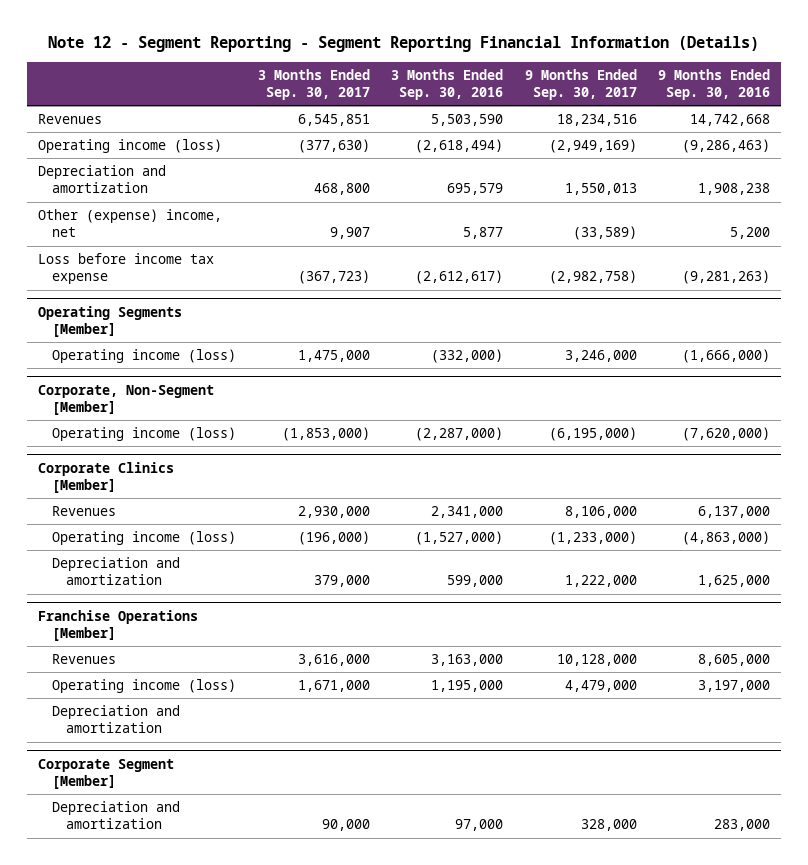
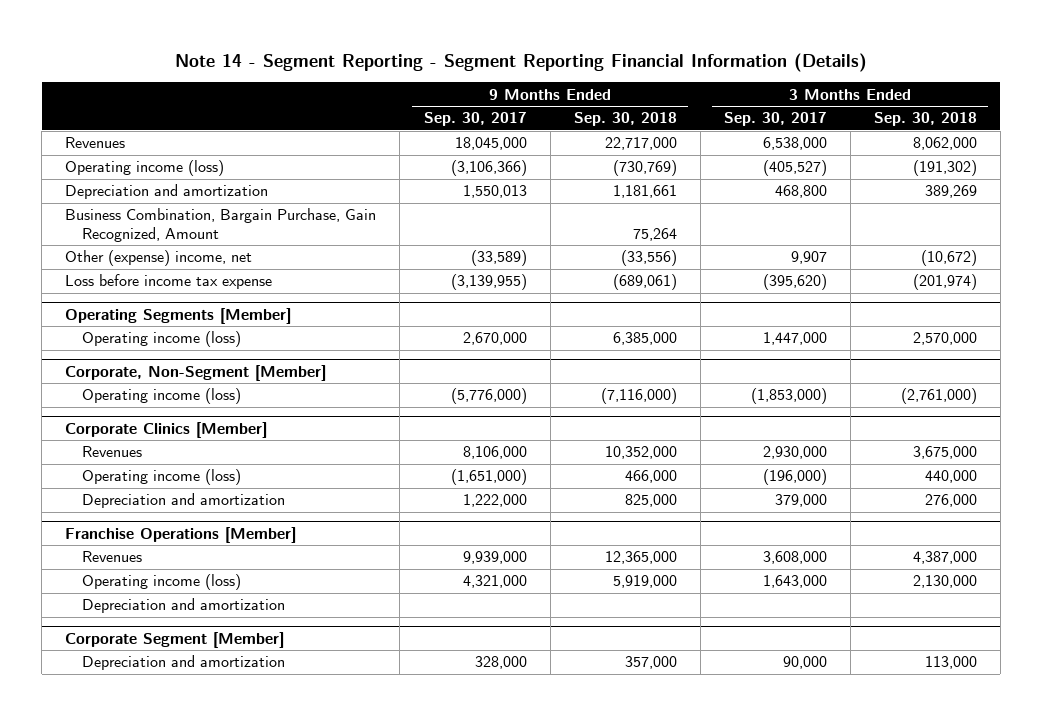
- Note 12 - Segment Reporting - Segment Reporting Financial Information (Details)
+ Note 14 - Segment Reporting - Segment Reporting Financial Information (Details)
- | 3 Months Ended Sep. 30, 2017 | 3 Months Ended Sep. 30, 2016 | 9 Months Ended Sep. 30, 2017 | 9 Months Ended Sep. 30, 2016
+ | 9 Months Ended Sep. 30, 2017 | 9 Months Ended Sep. 30, 2018 | 3 Months Ended Sep. 30, 2017 | 3 Months Ended Sep. 30, 2018
- Revenues | 6,545,851 | 5,503,590 | 18,234,516 | 14,742,668
- Operating income (loss) | (377,630) | (2,618,494) | (2,949,169) | (9,286,463)
+ Revenues | 18,045,000 | 22,717,000 | 6,538,000 | 8,062,000
+ Operating income (loss) | (3,106,366) | (730,769) | (405,527) | (191,302)
+ Business Combination, Bargain Purchase, Gain Recognized, Amount | | 75,264 | |
- Loss before income tax expense | (367,723) | (2,612,617) | (2,982,758) | (9,281,263)
+ Loss before income tax expense | (3,139,955) | (689,061) | (395,620) | (201,974)
@ Operating Segments [Member]
- Operating income (loss) | 1,475,000 | (332,000) | 3,246,000 | (1,666,000)
+ Operating income (loss) | 2,670,000 | 6,385,000 | 1,447,000 | 2,570,000
@ Corporate, Non-Segment [Member]
- Operating income (loss) | (1,853,000) | (2,287,000) | (6,195,000) | (7,620,000)
+ Operating income (loss) | (5,776,000) | (7,116,000) | (1,853,000) | (2,761,000)
@ Corporate Clinics [Member]
- Operating income (loss) | (196,000) | (1,527,000) | (1,233,000) | (4,863,000)
+ Operating income (loss) | (1,651,000) | 466,000 | (196,000) | 440,000
@ Franchise Operations [Member]
- Revenues | 3,616,000 | 3,163,000 | 10,128,000 | 8,605,000
- Operating income (loss) | 1,671,000 | 1,195,000 | 4,479,000 | 3,197,000
+ Revenues | 9,939,000 | 12,365,000 | 3,608,000 | 4,387,000
+ Operating income (loss) | 4,321,000 | 5,919,000 | 1,643,000 | 2,130,000

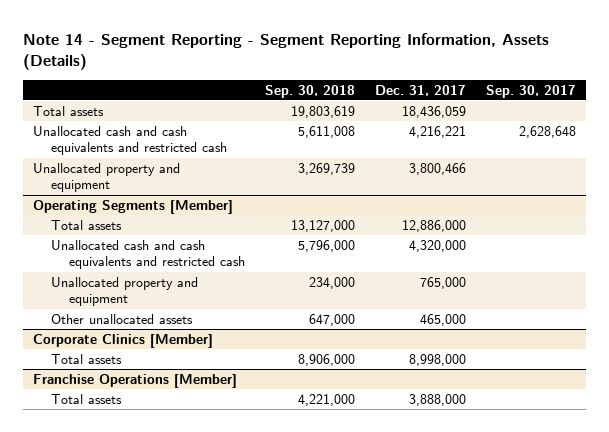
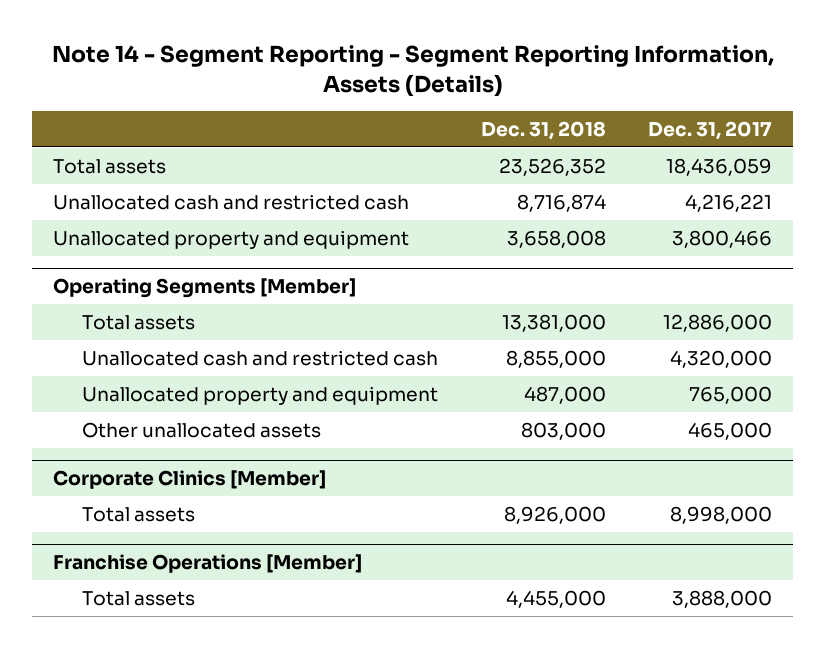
- | Sep. 30, 2018 | Dec. 31, 2017 | Sep. 30, 2017
+ | Dec. 31, 2018 | Dec. 31, 2017
- Unallocated cash and cash equivalents and restricted cash | 5,611,008 | 4,216,221 | 2,628,648
+ Unallocated cash and restricted cash | 8,716,874 | 4,216,221
@ Operating Segments [Member]
- Unallocated cash and cash equivalents and restricted cash | 5,796,000 | 4,320,000 |
+ Unallocated cash and restricted cash | 8,855,000 | 4,320,000

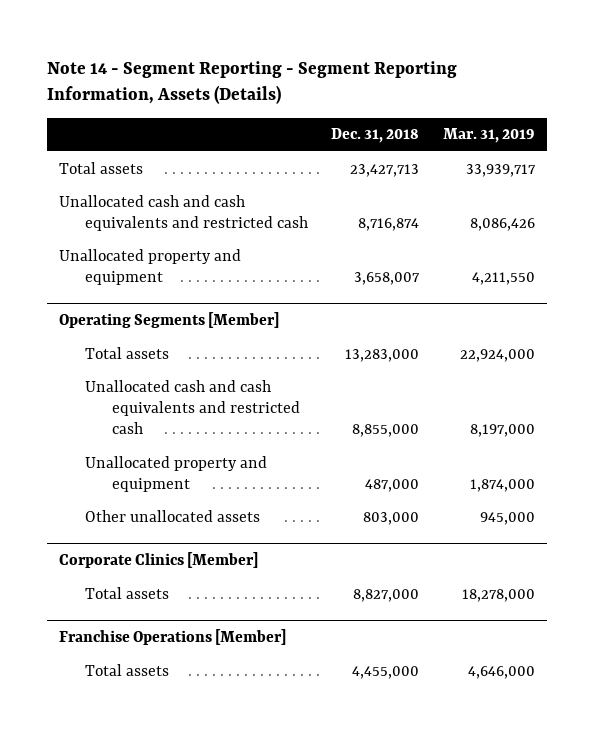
- | Dec. 31, 2018 | Dec. 31, 2017
+ | Dec. 31, 2018 | Mar. 31, 2019
- Total assets | 23,526,352 | 18,436,059
- Unallocated cash and restricted cash | 8,716,874 | 4,216,221
- Unallocated property and equipment | 3,658,008 | 3,800,466
+ Total assets | 23,427,713 | 33,939,717
+ Unallocated cash and cash equivalents and restricted cash | 8,716,874 | 8,086,426
+ Unallocated property and equipment | 3,658,007 | 4,211,550
@ Operating Segments [Member]
- Total assets | 13,381,000 | 12,886,000
- Unallocated cash and restricted cash | 8,855,000 | 4,320,000
+ Total assets | 13,283,000 | 22,924,000
+ Unallocated cash and cash equivalents and restricted cash | 8,855,000 | 8,197,000
@ Corporate Clinics [Member]
- Total assets | 8,926,000 | 8,998,000
+ Total assets | 8,827,000 | 18,278,000

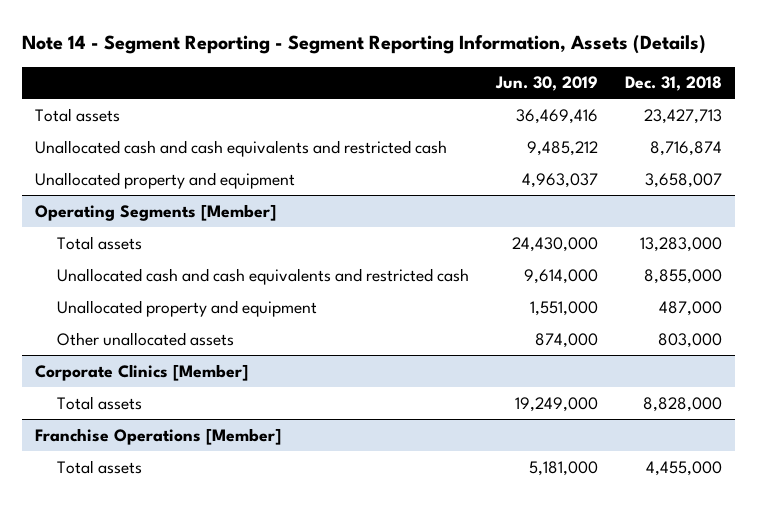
- | Dec. 31, 2018 | Mar. 31, 2019
+ | Jun. 30, 2019 | Dec. 31, 2018
@ Corporate Clinics [Member]
- Total assets | 8,827,000 | 18,278,000
+ Total assets | 19,249,000 | 8,828,000

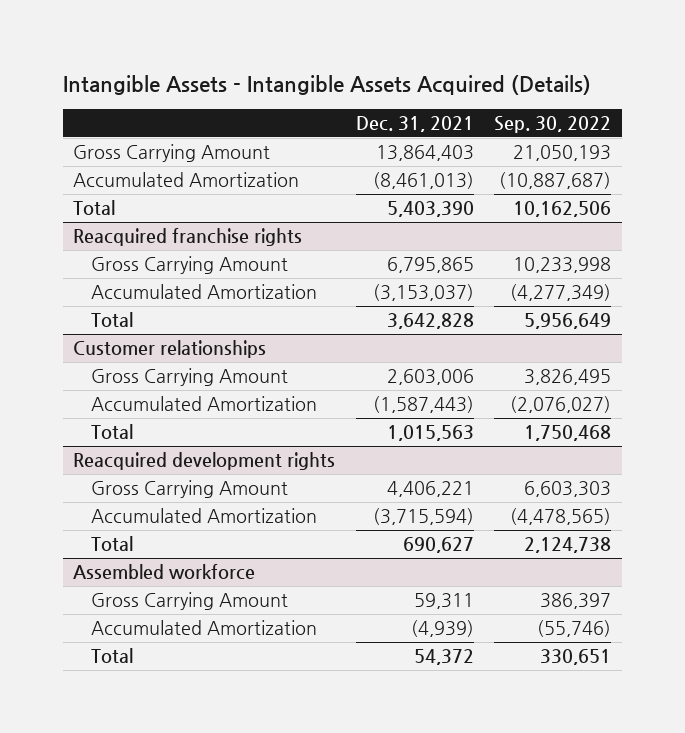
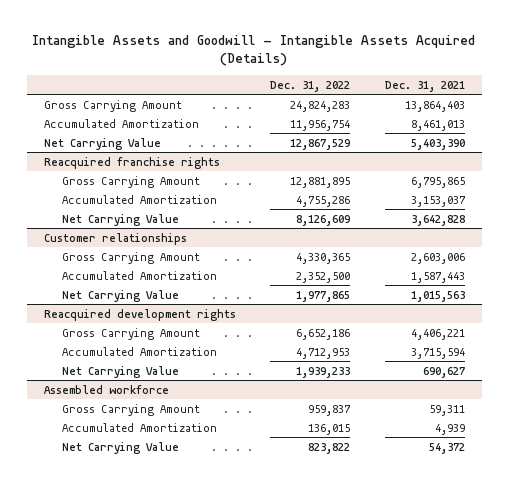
- Intangible Assets - Intangible Assets Acquired (Details)
+ Intangible Assets and Goodwill - Intangible Assets Acquired (Details)
- | Dec. 31, 2021 | Sep. 30, 2022
+ | Dec. 31, 2022 | Dec. 31, 2021
- Accumulated Amortization | (8,461,013) | (10,887,687)
- Total | 5,403,390 | 10,162,506
+ Accumulated Amortization | 11,956,754 | 8,461,013
+ Net Carrying Value | 12,867,529 | 5,403,390
@ Reacquired franchise rights
- Accumulated Amortization | (3,153,037) | (4,277,349)
- Total | 3,642,828 | 5,956,649
+ Accumulated Amortization | 4,755,286 | 3,153,037
+ Net Carrying Value | 8,126,609 | 3,642,828
@ Customer relationships
- Accumulated Amortization | (1,587,443) | (2,076,027)
- Total | 1,015,563 | 1,750,468
+ Accumulated Amortization | 2,352,500 | 1,587,443
+ Net Carrying Value | 1,977,865 | 1,015,563
@ Reacquired development rights
- Accumulated Amortization | (3,715,594) | (4,478,565)
- Total | 690,627 | 2,124,738
+ Accumulated Amortization | 4,712,953 | 3,715,594
+ Net Carrying Value | 1,939,233 | 690,627
@ Assembled workforce
- Accumulated Amortization | (4,939) | (55,746)
- Total | 54,372 | 330,651
+ Accumulated Amortization | 136,015 | 4,939
+ Net Carrying Value | 823,822 | 54,372

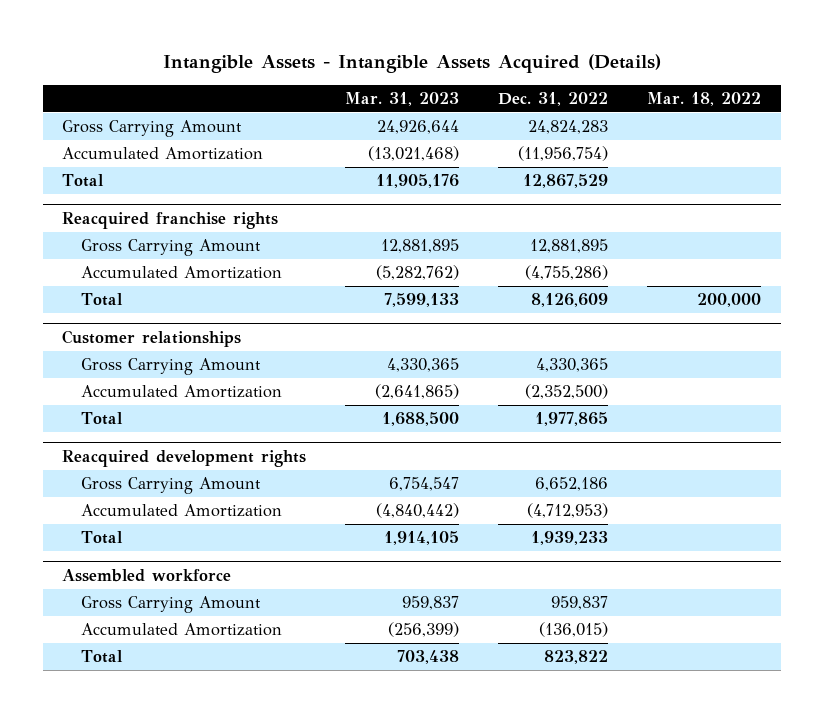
- Intangible Assets and Goodwill - Intangible Assets Acquired (Details)
+ Intangible Assets - Intangible Assets Acquired (Details)
- | Dec. 31, 2022 | Dec. 31, 2021
+ | Mar. 31, 2023 | Dec. 31, 2022 | Mar. 18, 2022
- Accumulated Amortization | 11,956,754 | 8,461,013
- Net Carrying Value | 12,867,529 | 5,403,390
+ Accumulated Amortization | (13,021,468) | (11,956,754) |
+ Total | 11,905,176 | 12,867,529 |
@ Reacquired franchise rights
- Accumulated Amortization | 4,755,286 | 3,153,037
- Net Carrying Value | 8,126,609 | 3,642,828
+ Accumulated Amortization | (5,282,762) | (4,755,286) |
+ Total | 7,599,133 | 8,126,609 | 200,000
@ Customer relationships
- Accumulated Amortization | 2,352,500 | 1,587,443
- Net Carrying Value | 1,977,865 | 1,015,563
+ Accumulated Amortization | (2,641,865) | (2,352,500) |
+ Total | 1,688,500 | 1,977,865 |
@ Reacquired development rights
- Accumulated Amortization | 4,712,953 | 3,715,594
- Net Carrying Value | 1,939,233 | 690,627
+ Accumulated Amortization | (4,840,442) | (4,712,953) |
+ Total | 1,914,105 | 1,939,233 |
@ Assembled workforce
- Accumulated Amortization | 136,015 | 4,939
- Net Carrying Value | 823,822 | 54,372
+ Accumulated Amortization | (256,399) | (136,015) |
+ Total | 703,438 | 823,822 |

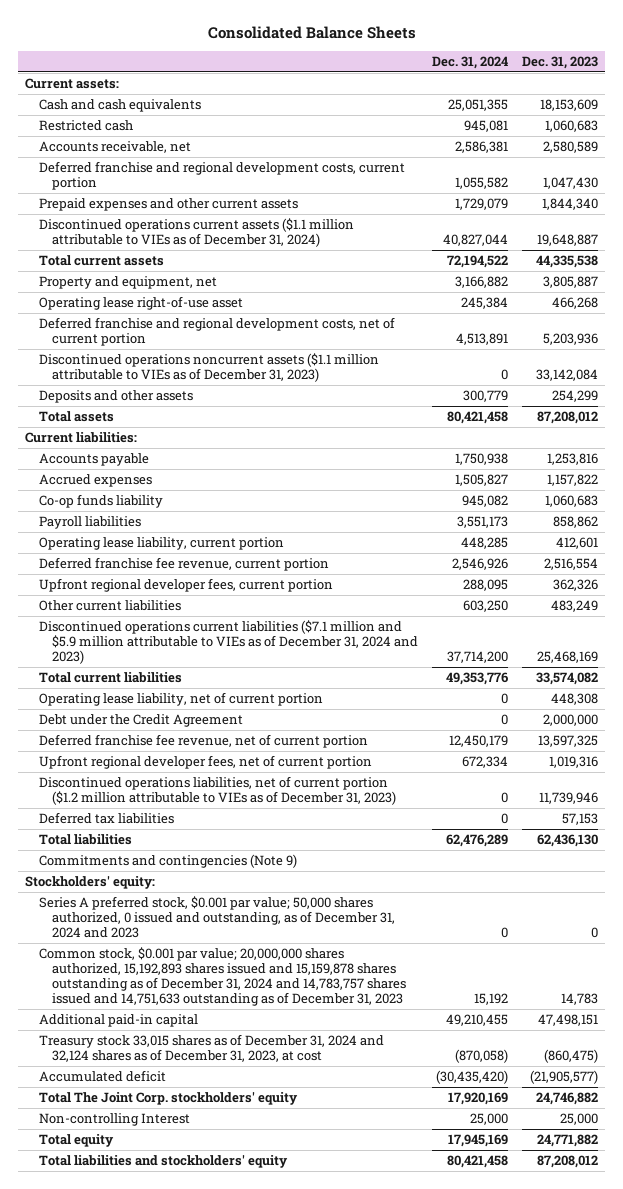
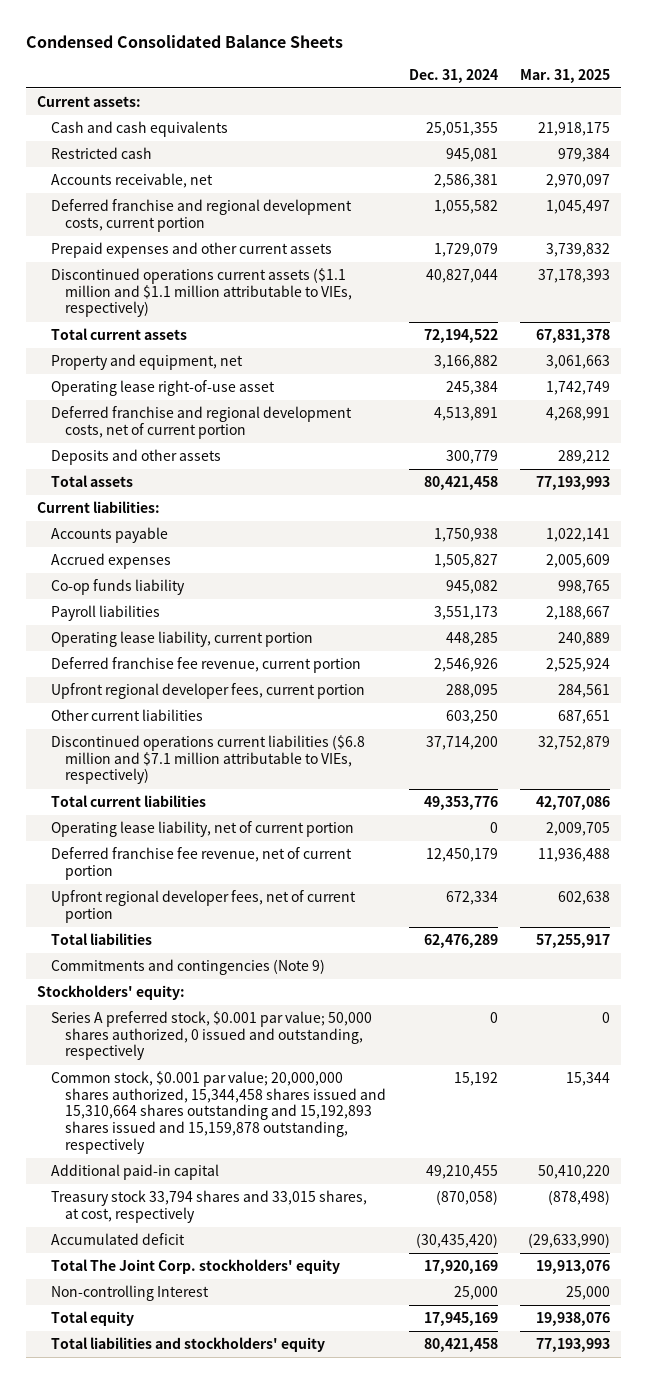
- Consolidated Balance Sheets
+ Condensed Consolidated Balance Sheets
- | Dec. 31, 2024 | Dec. 31, 2023
+ | Dec. 31, 2024 | Mar. 31, 2025
- Discontinued operations current assets ($1.1 million attributable to VIEs as of December 31, 2024) | 40,827,044 | 19,648,887
+ Discontinued operations current assets ($1.1 million and $1.1 million attributable to VIEs, respectively) | 40,827,044 | 37,178,393
- Discontinued operations noncurrent assets ($1.1 million attributable to VIEs as of December 31, 2023) | 0 | 33,142,084
- Discontinued operations current liabilities ($7.1 million and $5.9 million attributable to VIEs as of December 31, 2024 and 2023) | 37,714,200 | 25,468,169
+ Discontinued operations current liabilities ($6.8 million and $7.1 million attributable to VIEs, respectively) | 37,714,200 | 32,752,879
- Debt under the Credit Agreement | 0 | 2,000,000
- Discontinued operations liabilities, net of current portion ($1.2 million attributable to VIEs as of December 31, 2023) | 0 | 11,739,946
- Deferred tax liabilities | 0 | 57,153
- Series A preferred stock, $0.001 par value; 50,000 shares authorized, 0 issued and outstanding, as of December 31, 2024 and 2023 | 0 | 0
- Common stock, $0.001 par value; 20,000,000 shares authorized, 15,192,893 shares issued and 15,159,878 shares outstanding as of December 31, 2024 and 14,783,757 shares issued and 14,751,633 outstanding as of December 31, 2023 | 15,192 | 14,783
+ Series A preferred stock, $0.001 par value; 50,000 shares authorized, 0 issued and outstanding, respectively | 0 | 0
+ Common stock, $0.001 par value; 20,000,000 shares authorized, 15,344,458 shares issued and 15,310,664 shares outstanding and 15,192,893 shares issued and 15,159,878 outstanding, respectively | 15,192 | 15,344
- Treasury stock 33,015 shares as of December 31, 2024 and 32,124 shares as of December 31, 2023, at cost | (870,058) | (860,475)
+ Treasury stock 33,794 shares and 33,015 shares, at cost, respectively | (870,058) | (878,498)

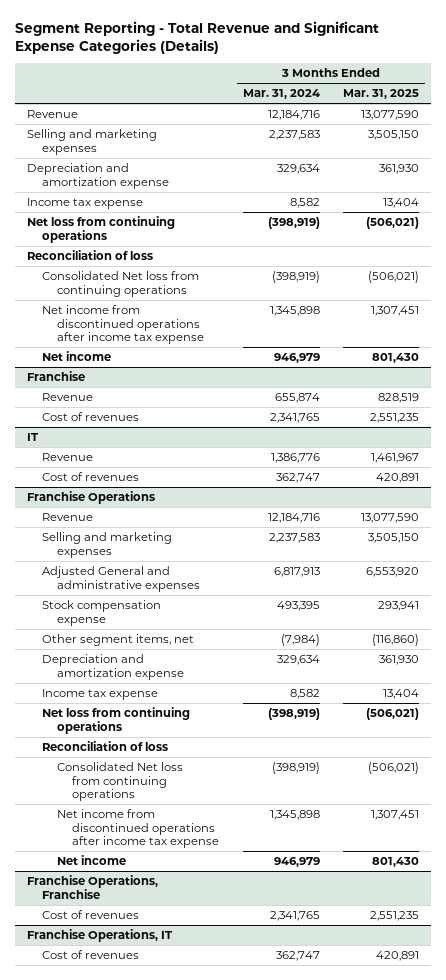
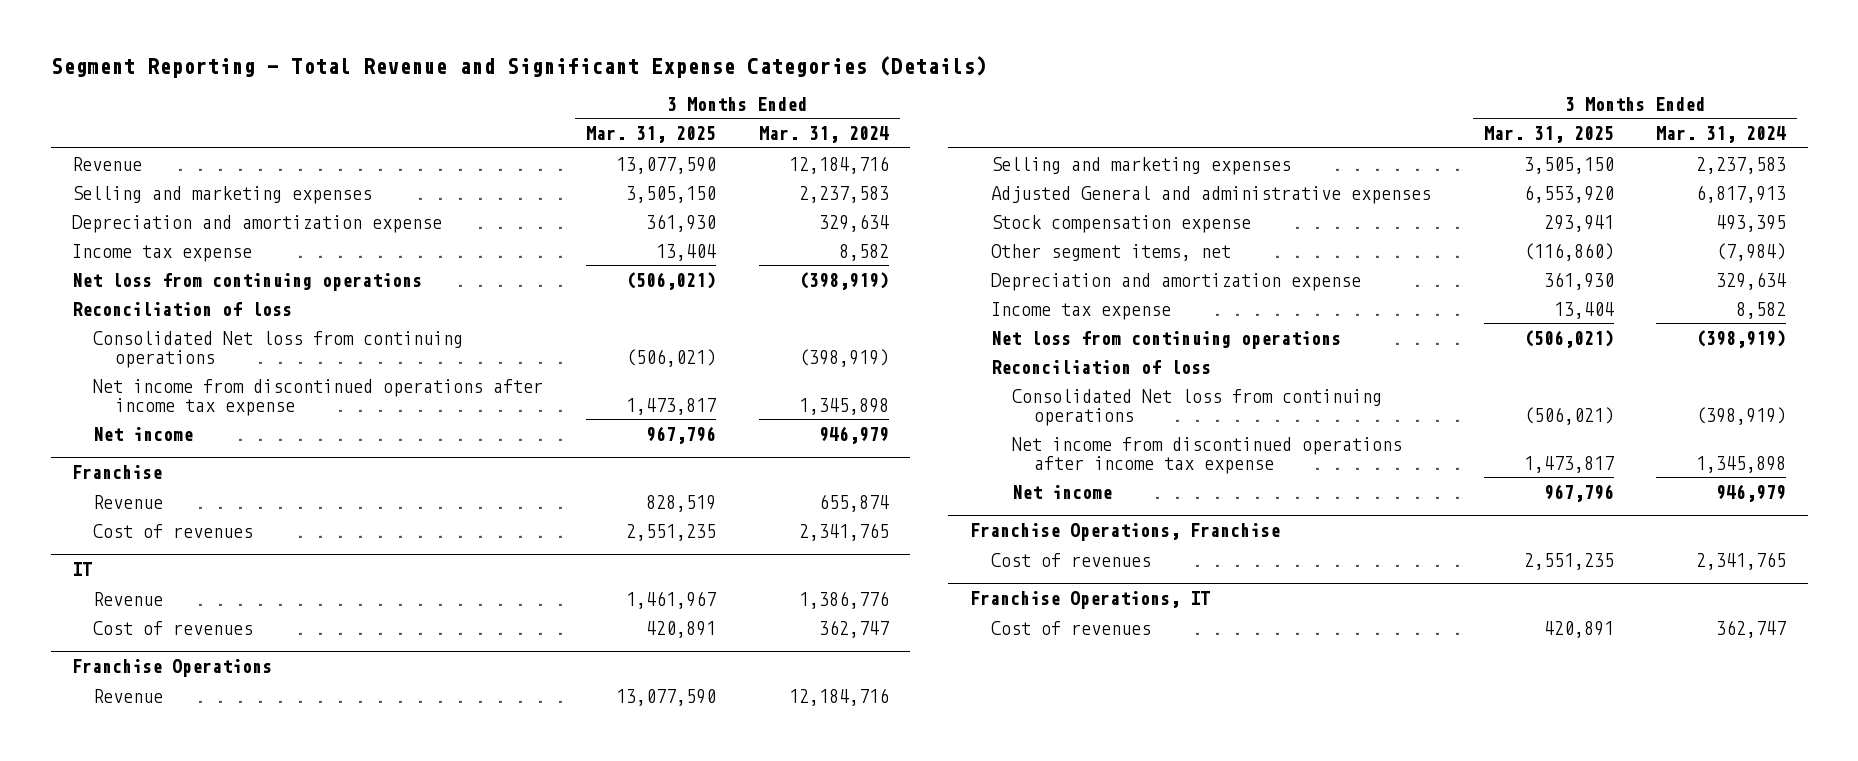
- | 3 Months Ended Mar. 31, 2024 | 3 Months Ended Mar. 31, 2025
+ | 3 Months Ended Mar. 31, 2025 | 3 Months Ended Mar. 31, 2024
- Net income from discontinued operations after income tax expense | 1,345,898 | 1,307,451
- Net income | 946,979 | 801,430
+ Net income from discontinued operations after income tax expense | 1,473,817 | 1,345,898
+ Net income | 967,796 | 946,979
@ Franchise Operations
- Net income from discontinued operations after income tax expense | 1,345,898 | 1,307,451
- Net income | 946,979 | 801,430
+ Net income from discontinued operations after income tax expense | 1,473,817 | 1,345,898
+ Net income | 967,796 | 946,979

